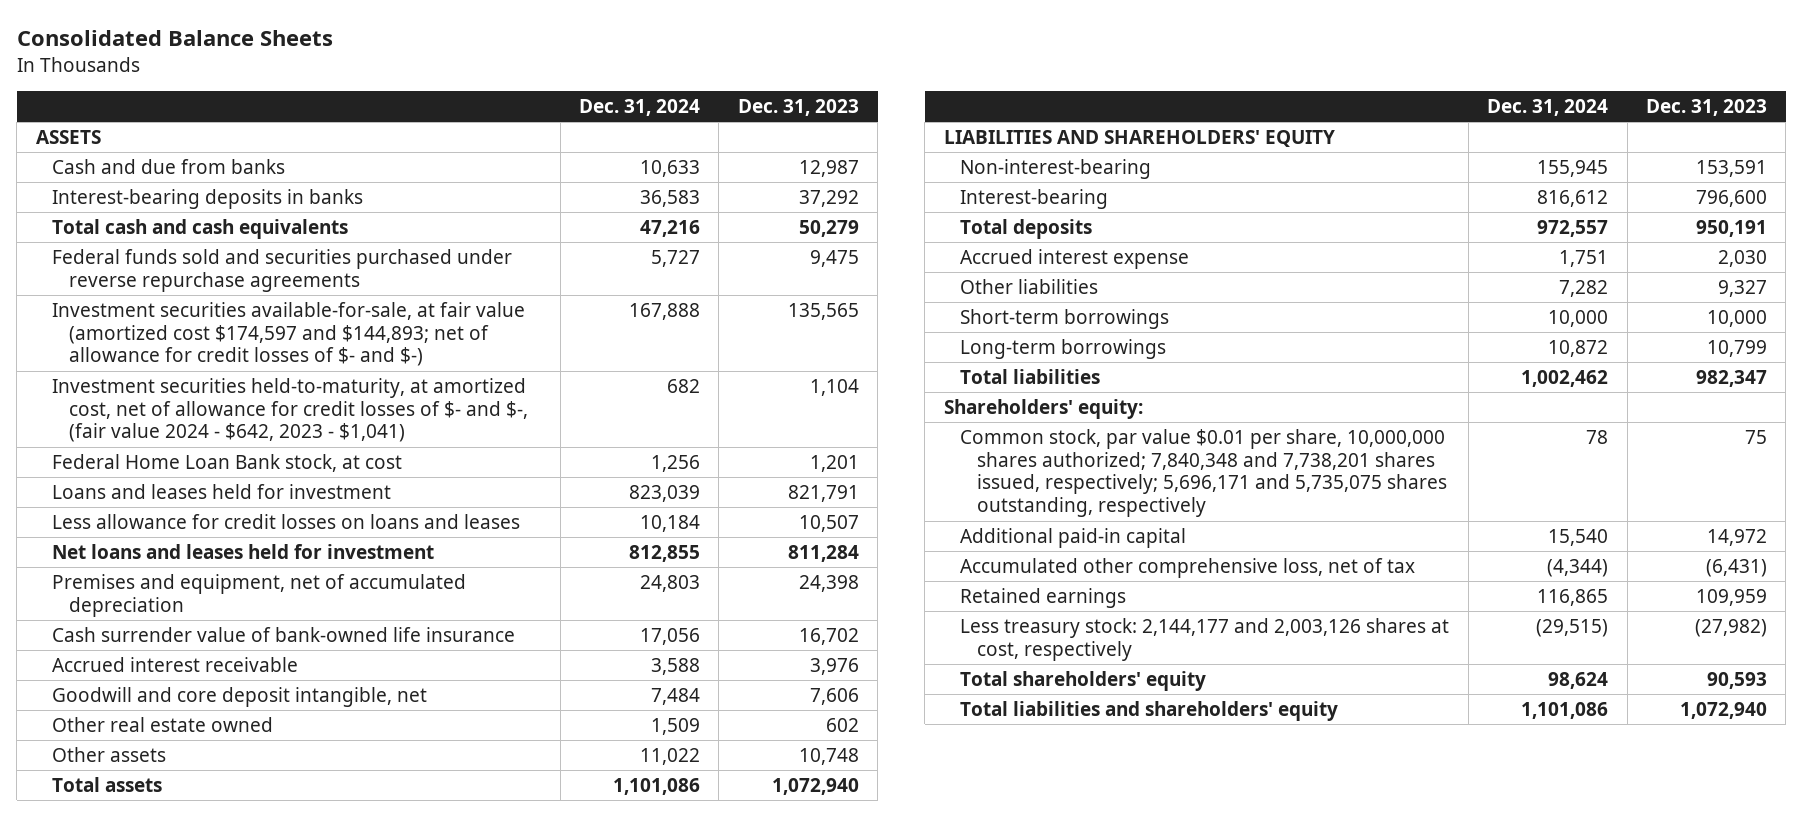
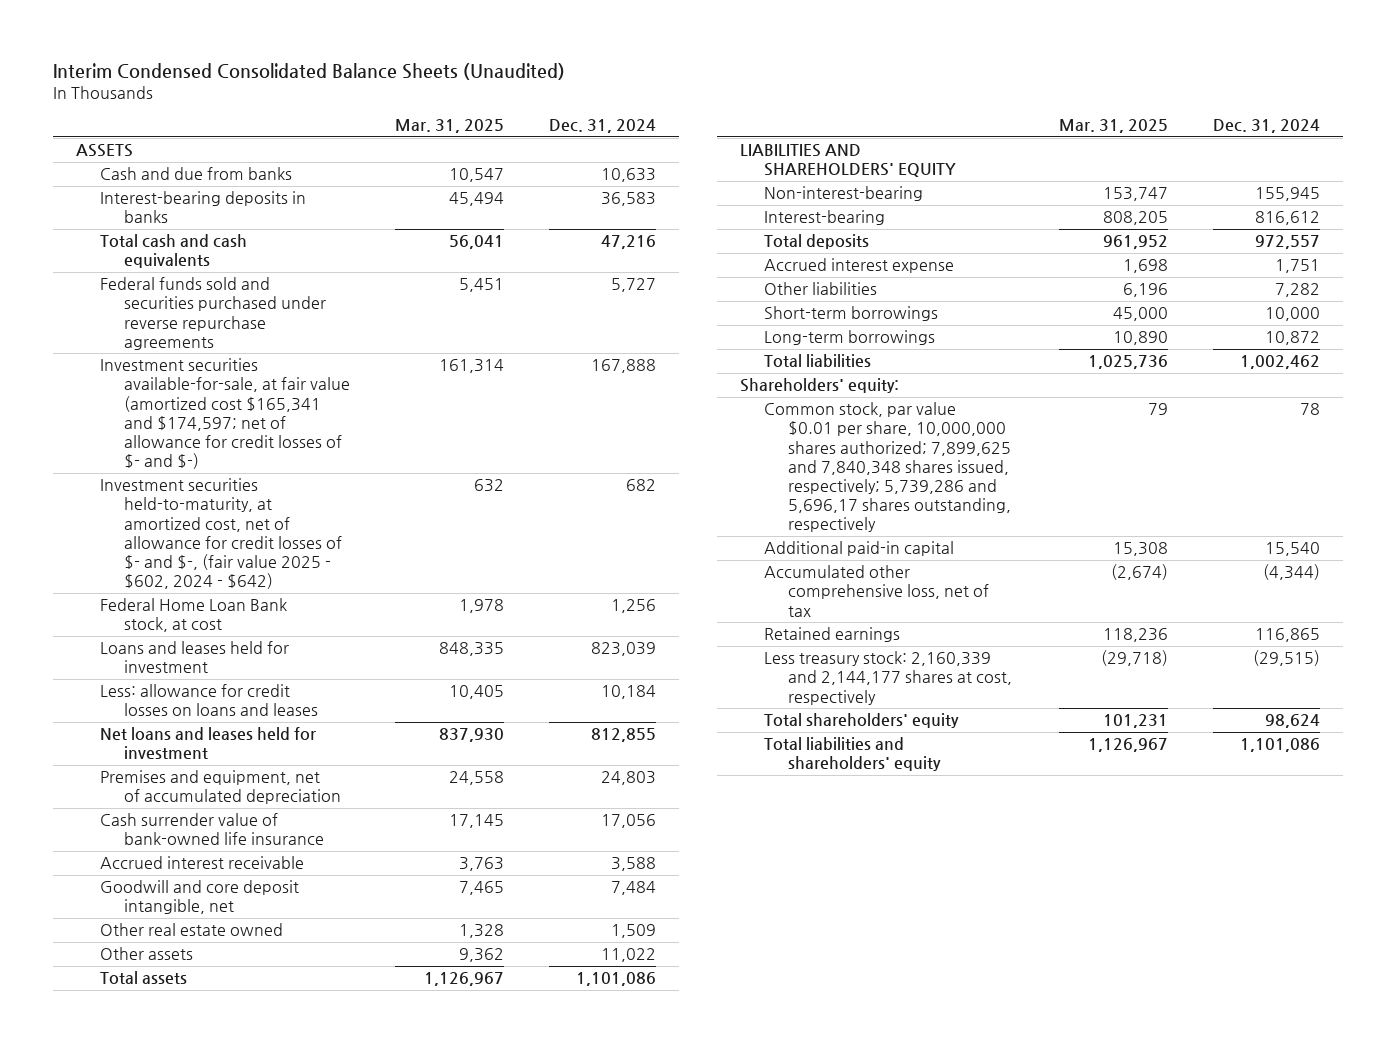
- Consolidated Balance Sheets
+ Interim Condensed Consolidated Balance Sheets (Unaudited)
- | Dec. 31, 2024 | Dec. 31, 2023
+ | Mar. 31, 2025 | Dec. 31, 2024
- Investment securities available-for-sale, at fair value (amortized cost $174,597 and $144,893; net of allowance for credit losses of $- and $-) | 167,888 | 135,565
- Investment securities held-to-maturity, at amortized cost, net of allowance for credit losses of $- and $-, (fair value 2024 - $642, 2023 - $1,041) | 682 | 1,104
+ Investment securities available-for-sale, at fair value (amortized cost $165,341 and $174,597; net of allowance for credit losses of $- and $-) | 161,314 | 167,888
+ Investment securities held-to-maturity, at amortized cost, net of allowance for credit losses of $- and $-, (fair value 2025 - $602, 2024 - $642) | 632 | 682
- Less allowance for credit losses on loans and leases | 10,184 | 10,507
+ Less: allowance for credit losses on loans and leases | 10,405 | 10,184
- Common stock, par value $0.01 per share, 10,000,000 shares authorized; 7,840,348 and 7,738,201 shares issued, respectively; 5,696,171 and 5,735,075 shares outstanding, respectively | 78 | 75
+ Common stock, par value $0.01 per share, 10,000,000 shares authorized; 7,899,625 and 7,840,348 shares issued, respectively; 5,739,286 and 5,696,17 shares outstanding, respectively | 79 | 78
- Less treasury stock: 2,144,177 and 2,003,126 shares at cost, respectively | (29,515) | (27,982)
+ Less treasury stock: 2,160,339 and 2,144,177 shares at cost, respectively | (29,718) | (29,515)

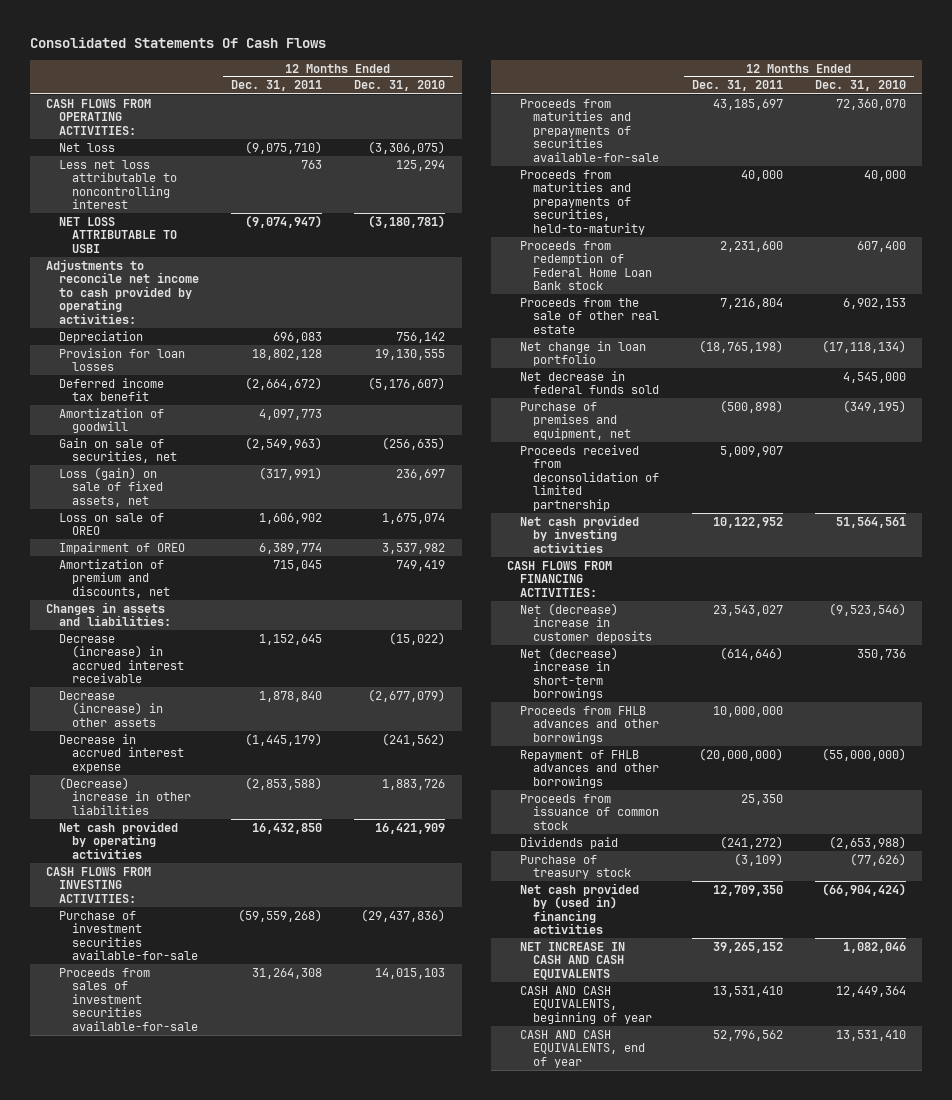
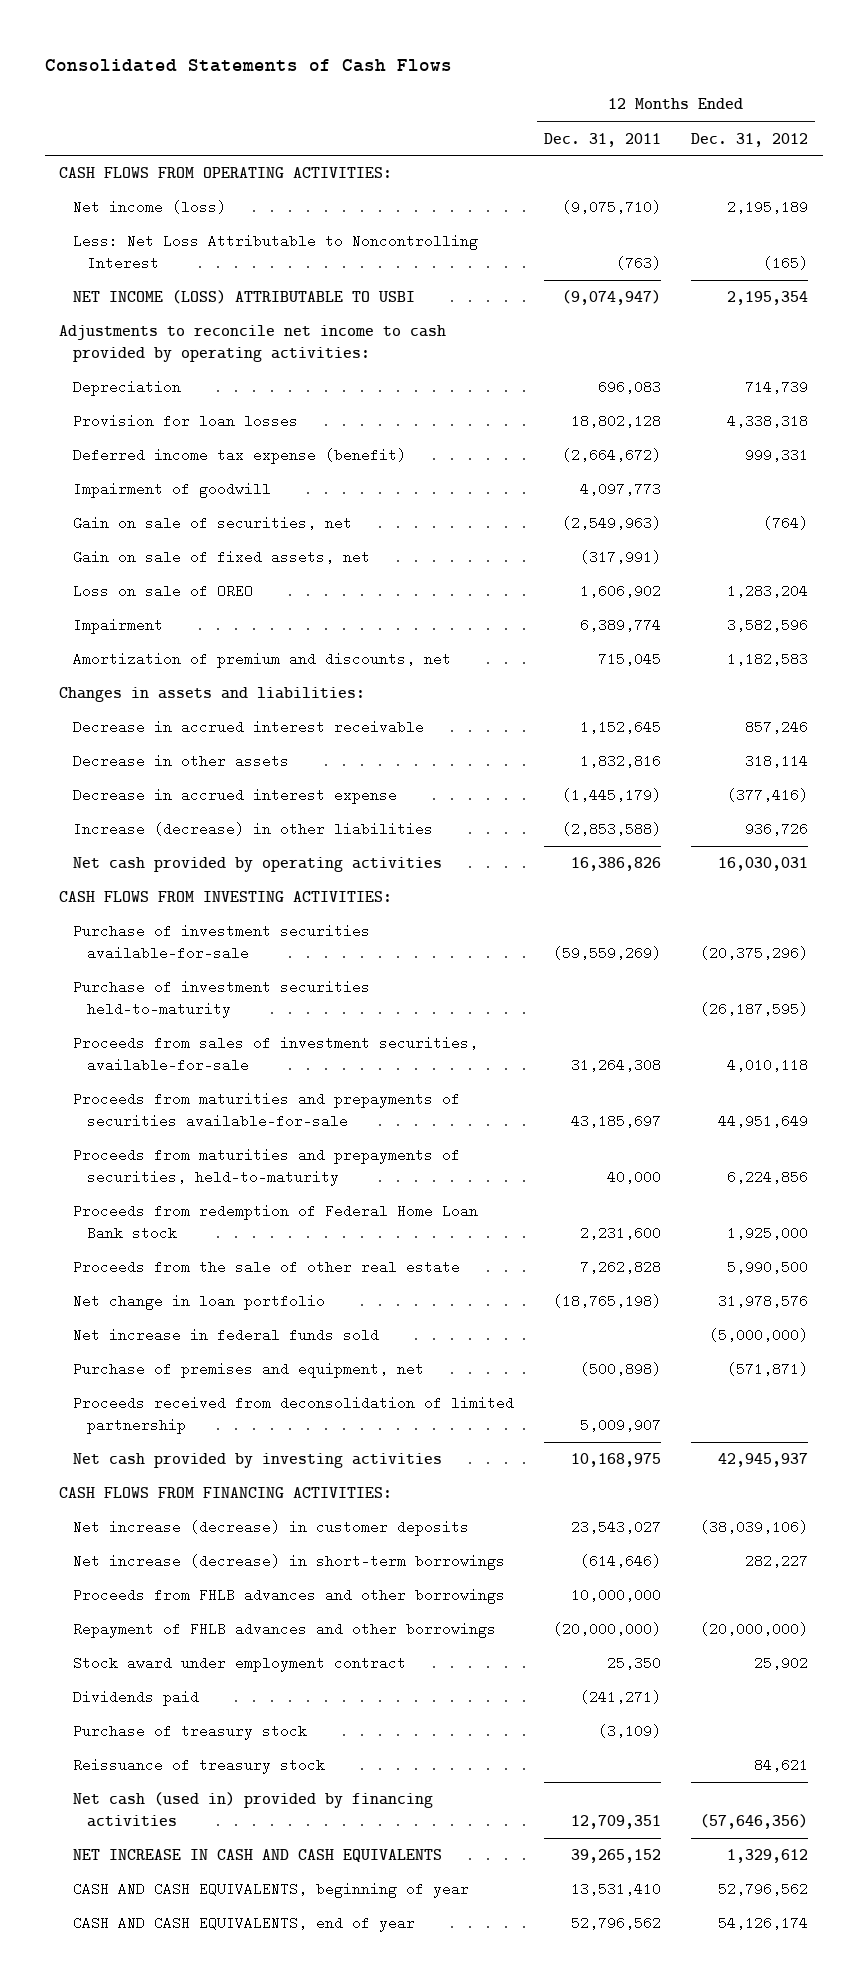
- Consolidated Statements Of Cash Flows
+ Consolidated Statements of Cash Flows
- | 12 Months Ended Dec. 31, 2011 | 12 Months Ended Dec. 31, 2010
+ | 12 Months Ended Dec. 31, 2011 | 12 Months Ended Dec. 31, 2012
- Net loss | (9,075,710) | (3,306,075)
- Less net loss attributable to noncontrolling interest | 763 | 125,294
- NET LOSS ATTRIBUTABLE TO USBI | (9,074,947) | (3,180,781)
+ Net income (loss) | (9,075,710) | 2,195,189
+ Less: Net Loss Attributable to Noncontrolling Interest | (763) | (165)
+ NET INCOME (LOSS) ATTRIBUTABLE TO USBI | (9,074,947) | 2,195,354
- Deferred income tax benefit | (2,664,672) | (5,176,607)
- Amortization of goodwill | 4,097,773 |
+ Deferred income tax expense (benefit) | (2,664,672) | 999,331
+ Impairment of goodwill | 4,097,773 |
- Loss (gain) on sale of fixed assets, net | (317,991) | 236,697
+ Gain on sale of fixed assets, net | (317,991) |
- Impairment of OREO | 6,389,774 | 3,537,982
+ Impairment | 6,389,774 | 3,582,596
- Decrease (increase) in accrued interest receivable | 1,152,645 | (15,022)
- Decrease (increase) in other assets | 1,878,840 | (2,677,079)
+ Decrease in accrued interest receivable | 1,152,645 | 857,246
+ Decrease in other assets | 1,832,816 | 318,114
- (Decrease) increase in other liabilities | (2,853,588) | 1,883,726
- Net cash provided by operating activities | 16,432,850 | 16,421,909
+ Increase (decrease) in other liabilities | (2,853,588) | 936,726
+ Net cash provided by operating activities | 16,386,826 | 16,030,031
- Purchase of investment securities available-for-sale | (59,559,268) | (29,437,836)
- Proceeds from sales of investment securities available-for-sale | 31,264,308 | 14,015,103
+ Purchase of investment securities available-for-sale | (59,559,269) | (20,375,296)
+ Purchase of investment securities held-to-maturity | | (26,187,595)
+ Proceeds from sales of investment securities, available-for-sale | 31,264,308 | 4,010,118
- Proceeds from the sale of other real estate | 7,216,804 | 6,902,153
+ Proceeds from the sale of other real estate | 7,262,828 | 5,990,500
- Net decrease in federal funds sold | | 4,545,000
+ Net increase in federal funds sold | | (5,000,000)
- Net cash provided by investing activities | 10,122,952 | 51,564,561
+ Net cash provided by investing activities | 10,168,975 | 42,945,937
- Net (decrease) increase in customer deposits | 23,543,027 | (9,523,546)
- Net (decrease) increase in short-term borrowings | (614,646) | 350,736
+ Net increase (decrease) in customer deposits | 23,543,027 | (38,039,106)
+ Net increase (decrease) in short-term borrowings | (614,646) | 282,227
- Proceeds from issuance of common stock | 25,350 |
- Dividends paid | (241,272) | (2,653,988)
+ Stock award under employment contract | 25,350 | 25,902
+ Dividends paid | (241,271) |
- Net cash provided by (used in) financing activities | 12,709,350 | (66,904,424)
+ Reissuance of treasury stock | | 84,621
+ Net cash (used in) provided by financing activities | 12,709,351 | (57,646,356)

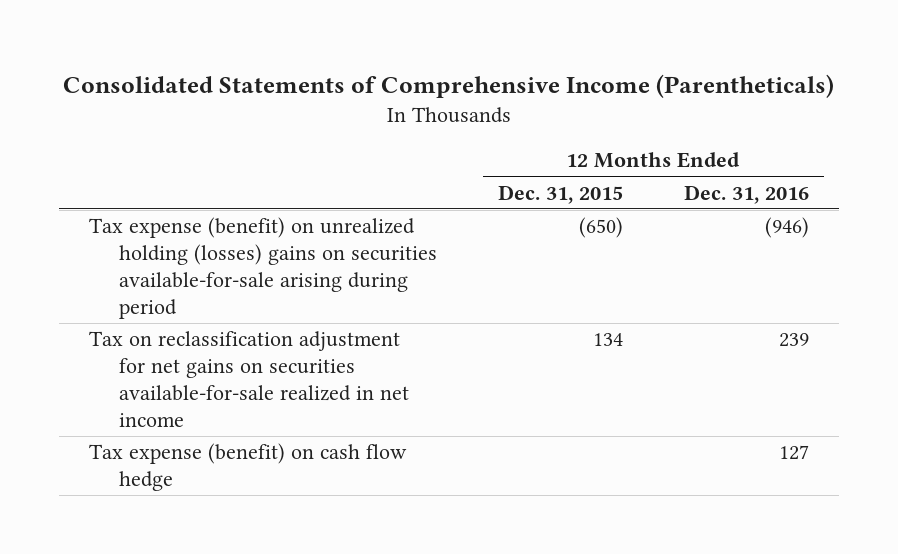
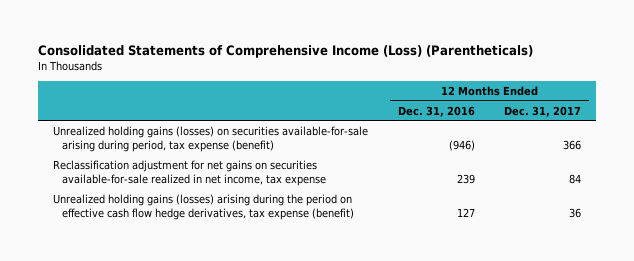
- Consolidated Statements of Comprehensive Income (Parentheticals)
+ Consolidated Statements of Comprehensive Income (Loss) (Parentheticals)
- | 12 Months Ended Dec. 31, 2015 | 12 Months Ended Dec. 31, 2016
+ | 12 Months Ended Dec. 31, 2016 | 12 Months Ended Dec. 31, 2017
- Tax expense (benefit) on unrealized holding (losses) gains on securities available-for-sale arising during period | (650) | (946)
- Tax on reclassification adjustment for net gains on securities available-for-sale realized in net income | 134 | 239
- Tax expense (benefit) on cash flow hedge | | 127
+ Unrealized holding gains (losses) on securities available-for-sale arising during period, tax expense (benefit) | (946) | 366
+ Reclassification adjustment for net gains on securities available-for-sale realized in net income, tax expense | 239 | 84
+ Unrealized holding gains (losses) arising during the period on effective cash flow hedge derivatives, tax expense (benefit) | 127 | 36

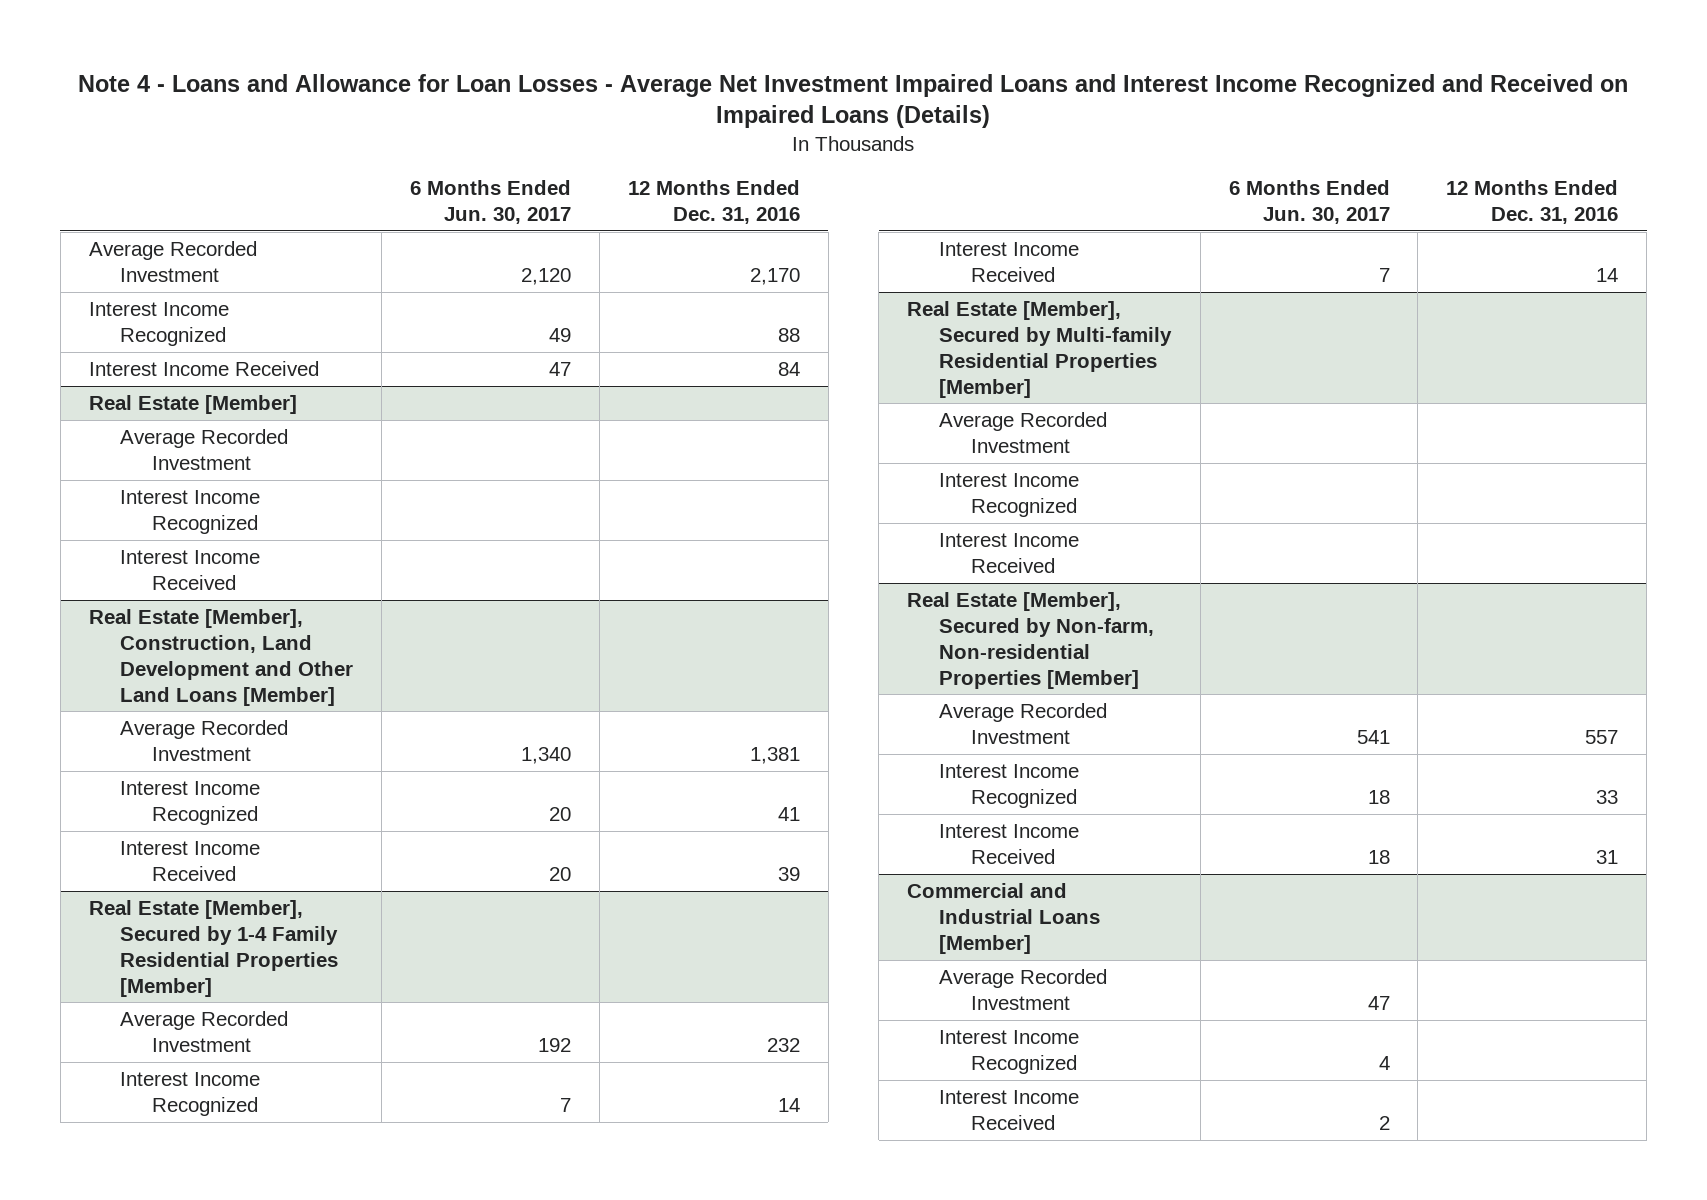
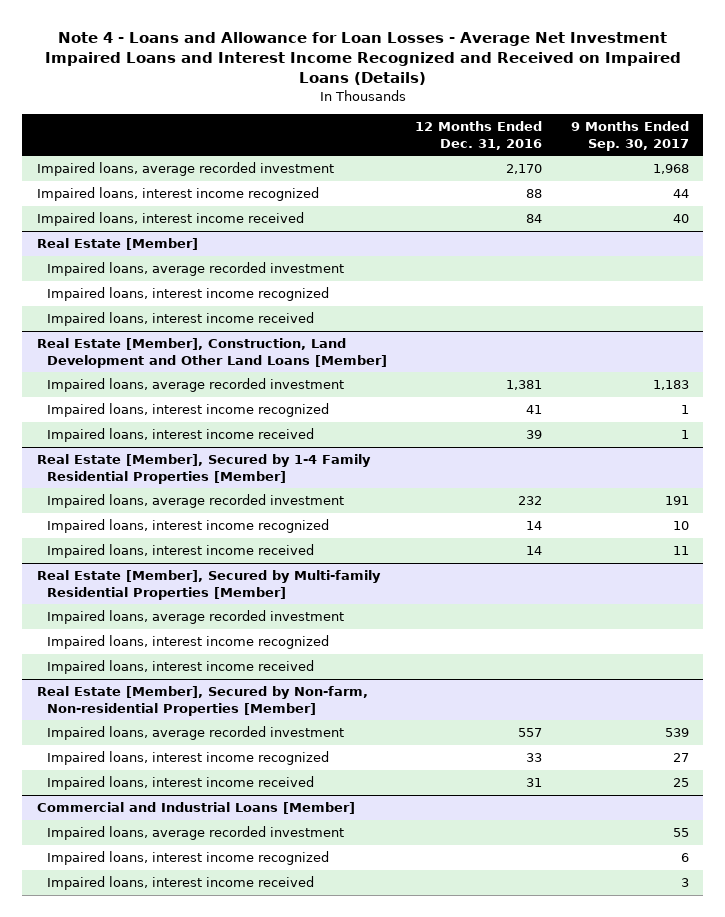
- | 6 Months Ended Jun. 30, 2017 | 12 Months Ended Dec. 31, 2016
+ | 12 Months Ended Dec. 31, 2016 | 9 Months Ended Sep. 30, 2017
- Average Recorded Investment | 2,120 | 2,170
- Interest Income Recognized | 49 | 88
- Interest Income Received | 47 | 84
+ Impaired loans, average recorded investment | 2,170 | 1,968
+ Impaired loans, interest income recognized | 88 | 44
+ Impaired loans, interest income received | 84 | 40
@ Real Estate [Member]
- Average Recorded Investment
- Interest Income Recognized
- Interest Income Received
+ Impaired loans, average recorded investment
+ Impaired loans, interest income recognized
+ Impaired loans, interest income received
@ Real Estate [Member], Construction, Land Development and Other Land Loans [Member]
- Average Recorded Investment | 1,340 | 1,381
- Interest Income Recognized | 20 | 41
- Interest Income Received | 20 | 39
+ Impaired loans, average recorded investment | 1,381 | 1,183
+ Impaired loans, interest income recognized | 41 | 1
+ Impaired loans, interest income received | 39 | 1
@ Real Estate [Member], Secured by 1-4 Family Residential Properties [Member]
- Average Recorded Investment | 192 | 232
- Interest Income Recognized | 7 | 14
- Interest Income Received | 7 | 14
+ Impaired loans, average recorded investment | 232 | 191
+ Impaired loans, interest income recognized | 14 | 10
+ Impaired loans, interest income received | 14 | 11
@ Real Estate [Member], Secured by Multi-family Residential Properties [Member]
- Average Recorded Investment
- Interest Income Recognized
- Interest Income Received
+ Impaired loans, average recorded investment
+ Impaired loans, interest income recognized
+ Impaired loans, interest income received
@ Real Estate [Member], Secured by Non-farm, Non-residential Properties [Member]
- Average Recorded Investment | 541 | 557
- Interest Income Recognized | 18 | 33
- Interest Income Received | 18 | 31
+ Impaired loans, average recorded investment | 557 | 539
+ Impaired loans, interest income recognized | 33 | 27
+ Impaired loans, interest income received | 31 | 25
@ Commercial and Industrial Loans [Member]
- Average Recorded Investment | 47 |
- Interest Income Recognized | 4 |
- Interest Income Received | 2 |
+ Impaired loans, average recorded investment | | 55
+ Impaired loans, interest income recognized | | 6
+ Impaired loans, interest income received | | 3

